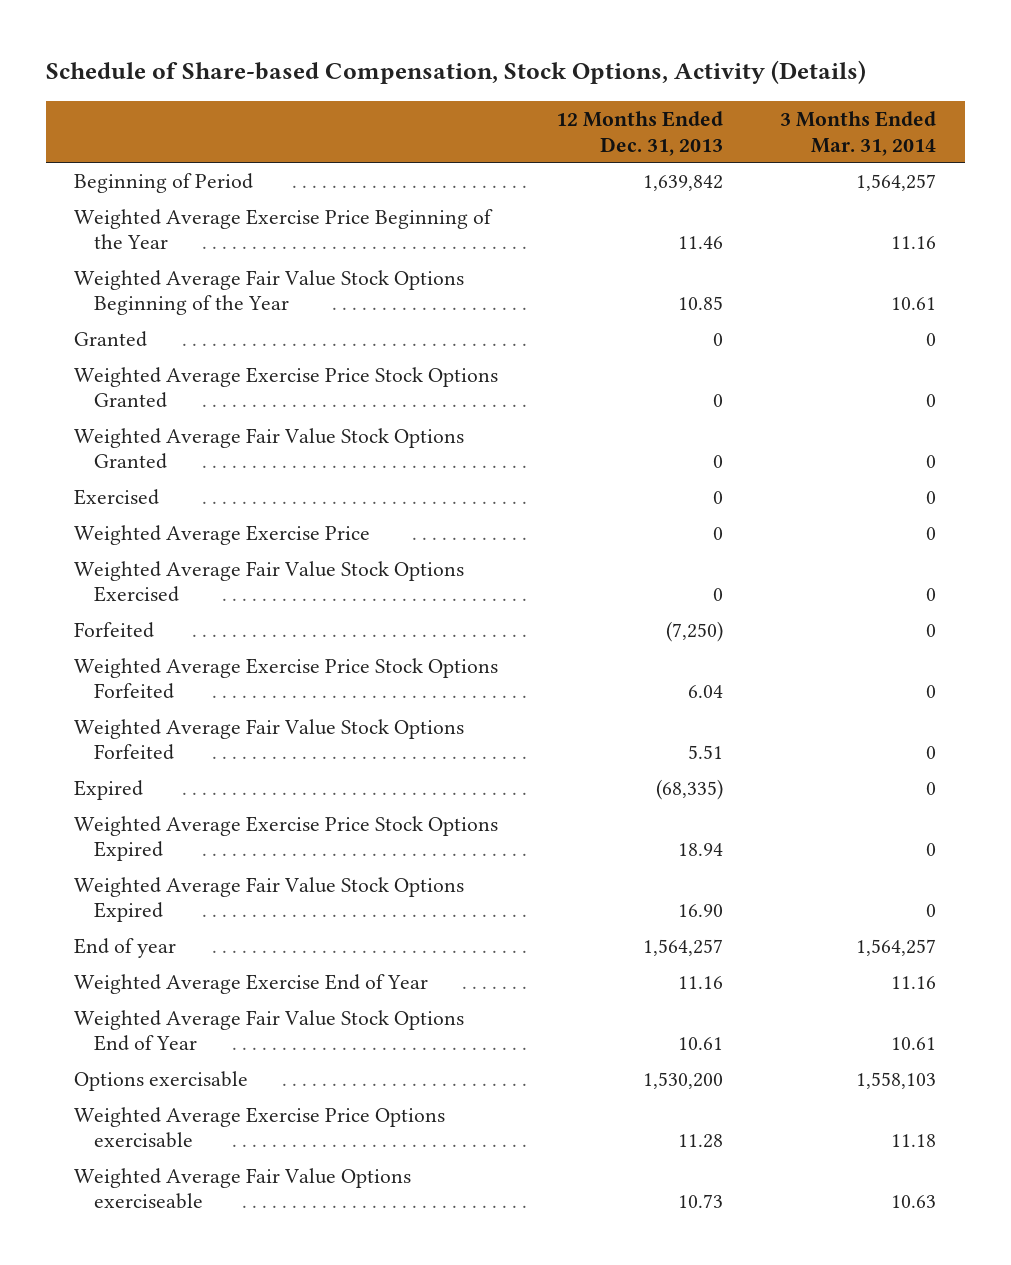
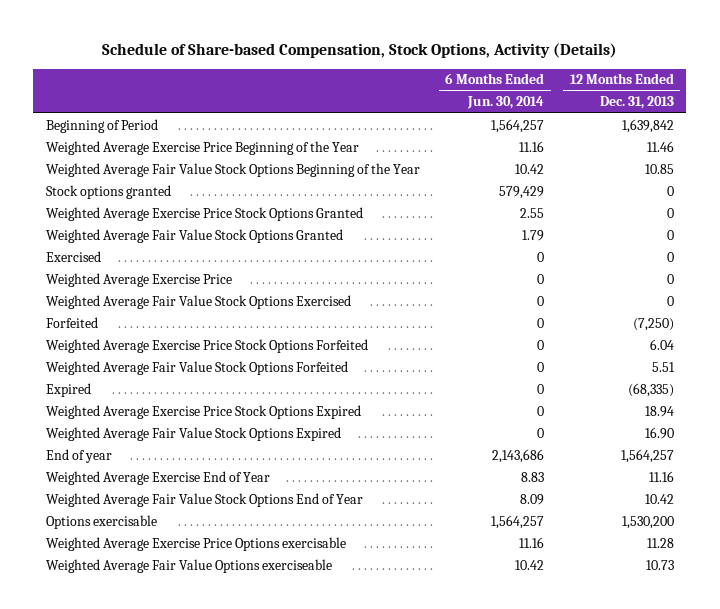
- | 12 Months Ended Dec. 31, 2013 | 3 Months Ended Mar. 31, 2014
+ | 6 Months Ended Jun. 30, 2014 | 12 Months Ended Dec. 31, 2013
- Granted | 0 | 0
+ Stock options granted | 579,429 | 0
- Weighted Average Fair Value Stock Options End of Year | 10.61 | 10.61
+ Weighted Average Fair Value Stock Options End of Year | 8.09 | 10.42

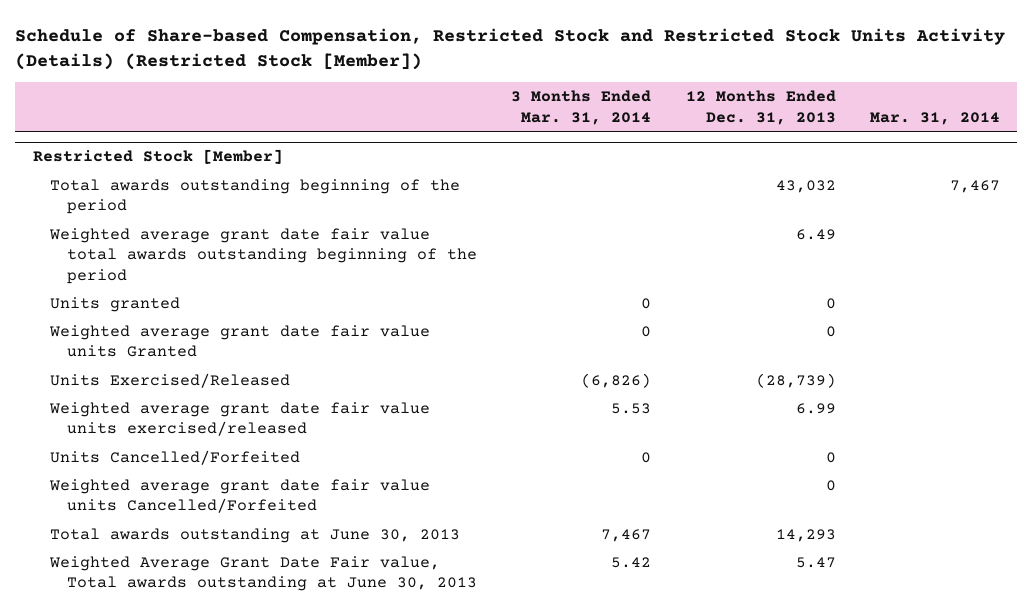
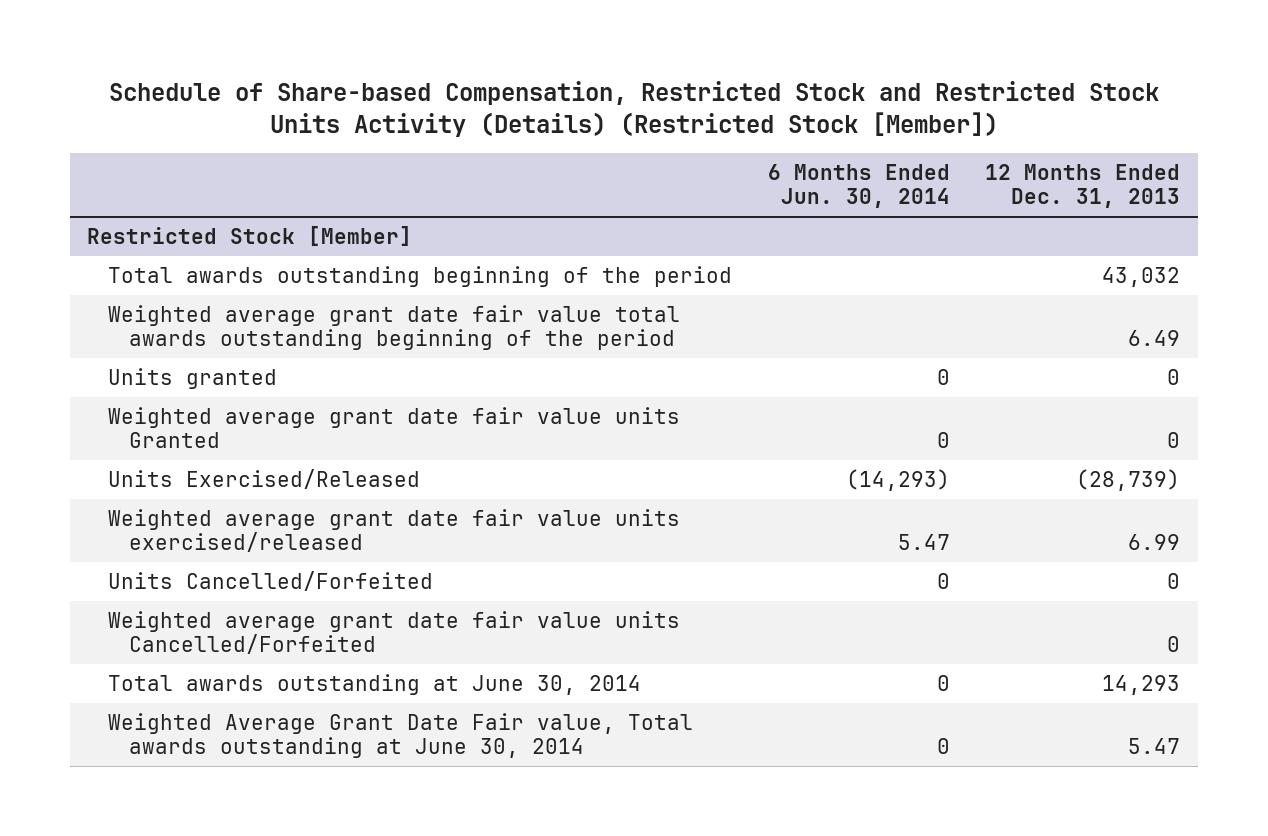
- | 3 Months Ended Mar. 31, 2014 | 12 Months Ended Dec. 31, 2013 | Mar. 31, 2014
+ | 6 Months Ended Jun. 30, 2014 | 12 Months Ended Dec. 31, 2013
@ Restricted Stock [Member]
- Total awards outstanding at June 30, 2013 | 7,467 | 14,293 |
- Weighted Average Grant Date Fair value, Total awards outstanding at June 30, 2013 | 5.42 | 5.47 |
+ Total awards outstanding at June 30, 2014 | 0 | 14,293
+ Weighted Average Grant Date Fair value, Total awards outstanding at June 30, 2014 | 0 | 5.47

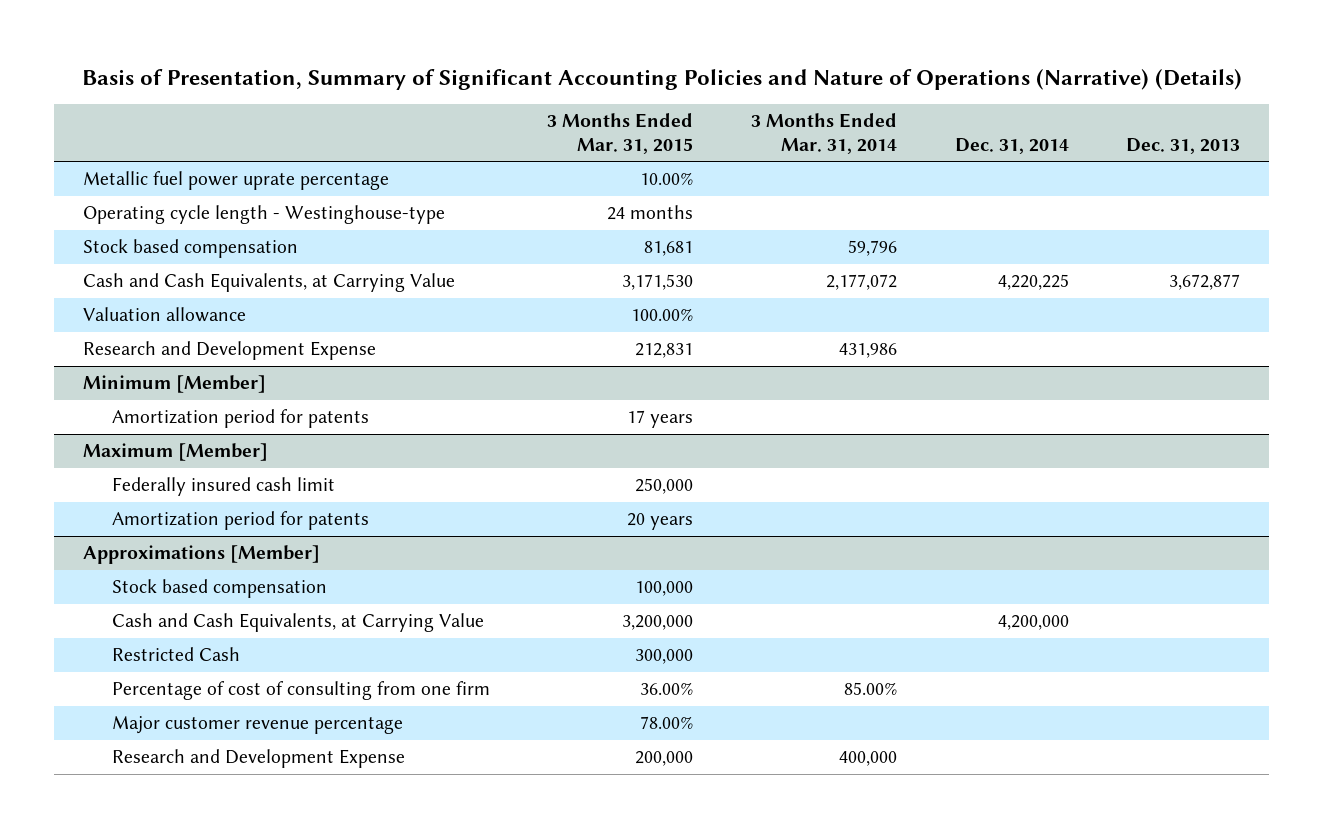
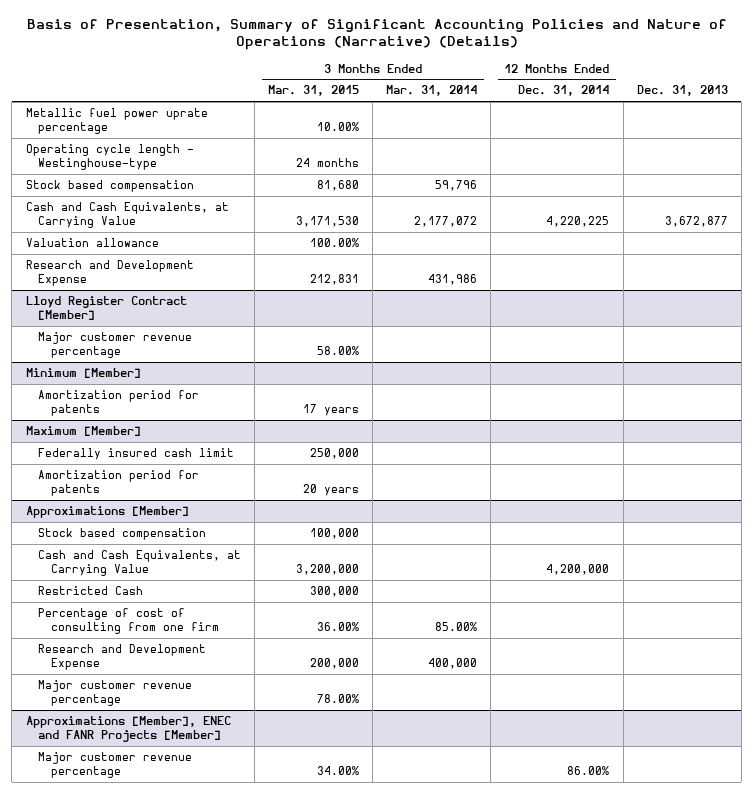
- | 3 Months Ended Mar. 31, 2015 | 3 Months Ended Mar. 31, 2014 | Dec. 31, 2014 | Dec. 31, 2013
+ | 3 Months Ended Mar. 31, 2015 | 3 Months Ended Mar. 31, 2014 | 12 Months Ended Dec. 31, 2014 | Dec. 31, 2013
- Stock based compensation | 81,681 | 59,796 | |
+ Stock based compensation | 81,680 | 59,796 | |
+ Lloyd Register Contract [Member]
+ Major customer revenue percentage | 58.00% | | |
@ Approximations [Member]
moved down: Major customer revenue percentage | 78.00% | | |
+ Approximations [Member], ENEC and FANR Projects [Member]
+ Major customer revenue percentage | 34.00% | | 86.00% |

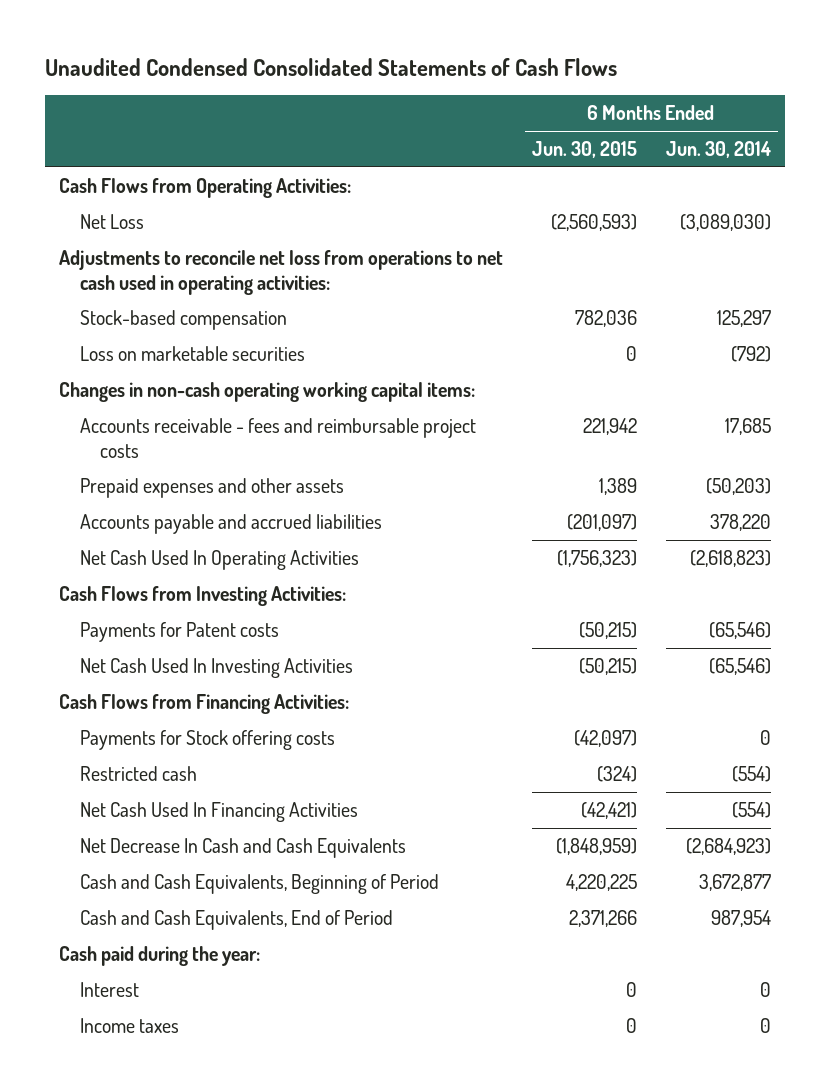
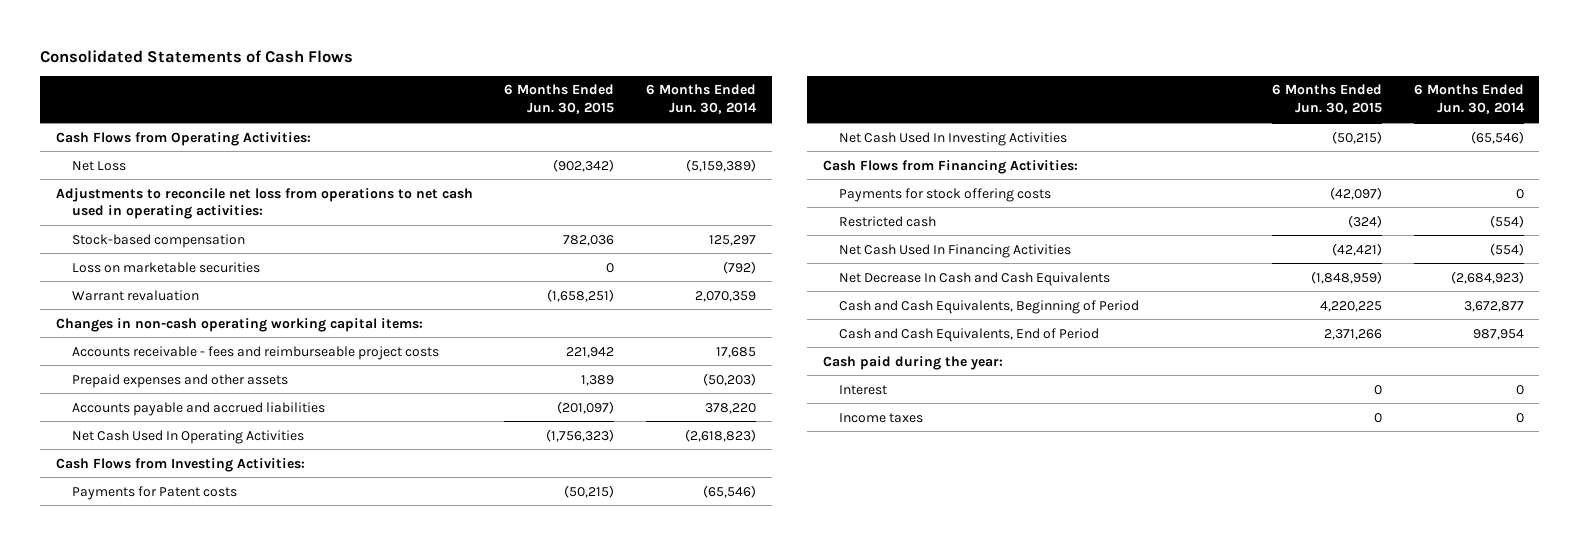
- Unaudited Condensed Consolidated Statements of Cash Flows
+ Consolidated Statements of Cash Flows
- Net Loss | (2,560,593) | (3,089,030)
+ Net Loss | (902,342) | (5,159,389)
+ Warrant revaluation | (1,658,251) | 2,070,359
- Accounts receivable - fees and reimbursable project costs | 221,942 | 17,685
+ Accounts receivable - fees and reimburseable project costs | 221,942 | 17,685
- Payments for Stock offering costs | (42,097) | 0
+ Payments for stock offering costs | (42,097) | 0

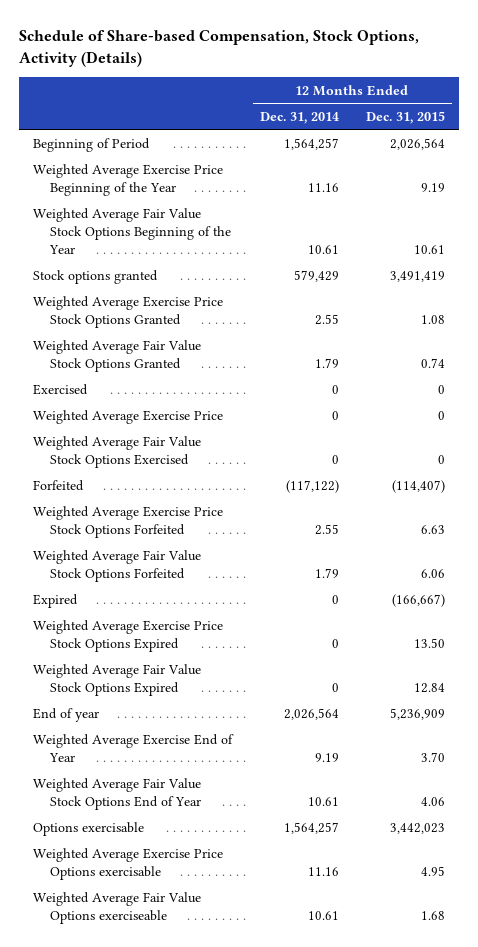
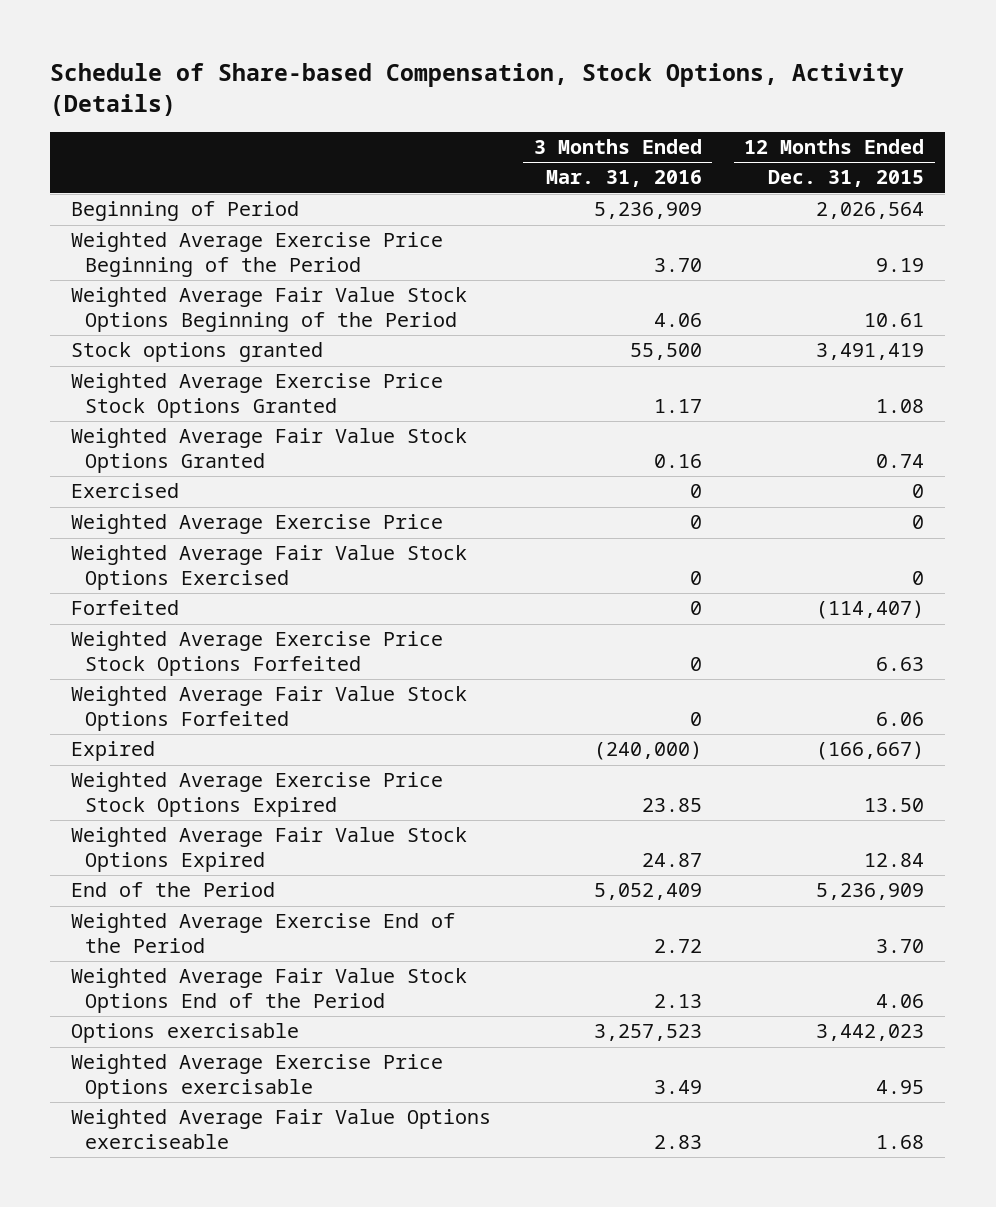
- | 12 Months Ended Dec. 31, 2014 | 12 Months Ended Dec. 31, 2015
+ | 3 Months Ended Mar. 31, 2016 | 12 Months Ended Dec. 31, 2015
- Weighted Average Exercise Price Beginning of the Year | 11.16 | 9.19
- Weighted Average Fair Value Stock Options Beginning of the Year | 10.61 | 10.61
+ Weighted Average Exercise Price Beginning of the Period | 3.70 | 9.19
+ Weighted Average Fair Value Stock Options Beginning of the Period | 4.06 | 10.61
- End of year | 2,026,564 | 5,236,909
- Weighted Average Exercise End of Year | 9.19 | 3.70
- Weighted Average Fair Value Stock Options End of Year | 10.61 | 4.06
+ End of the Period | 5,052,409 | 5,236,909
+ Weighted Average Exercise End of the Period | 2.72 | 3.70
+ Weighted Average Fair Value Stock Options End of the Period | 2.13 | 4.06

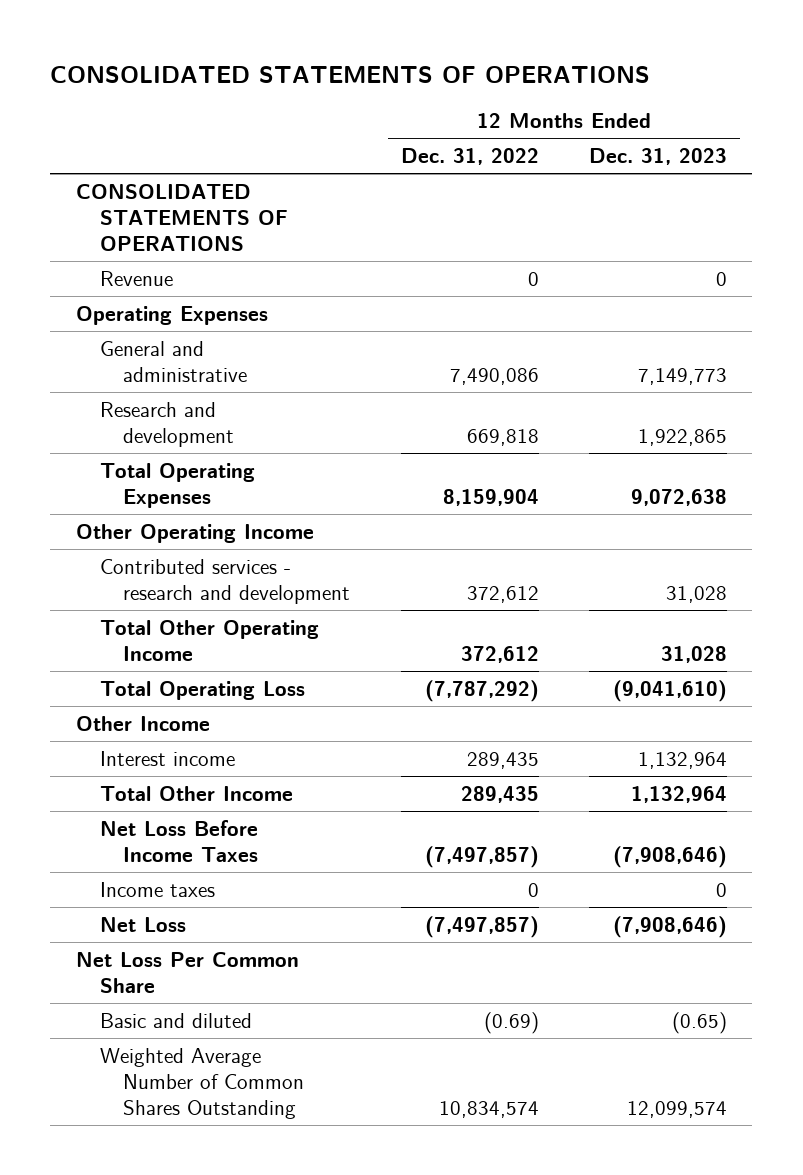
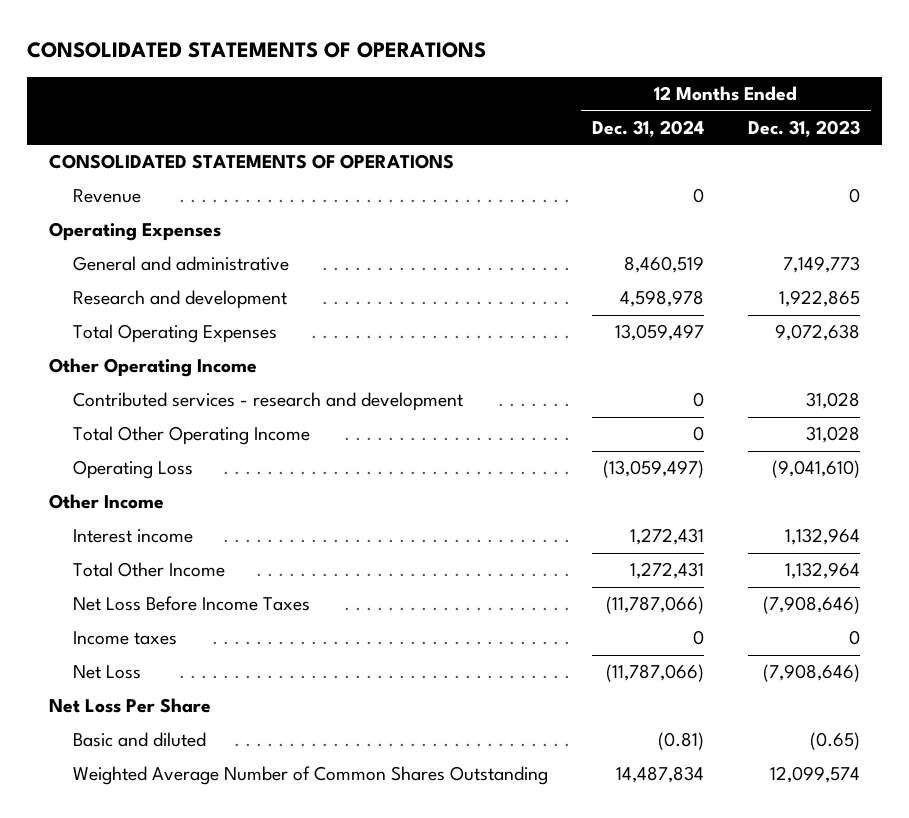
- | 12 Months Ended Dec. 31, 2022 | 12 Months Ended Dec. 31, 2023
+ | 12 Months Ended Dec. 31, 2024 | 12 Months Ended Dec. 31, 2023
- Total Operating Loss | (7,787,292) | (9,041,610)
+ Operating Loss | (13,059,497) | (9,041,610)
- Net Loss Per Common Share
+ Net Loss Per Share

